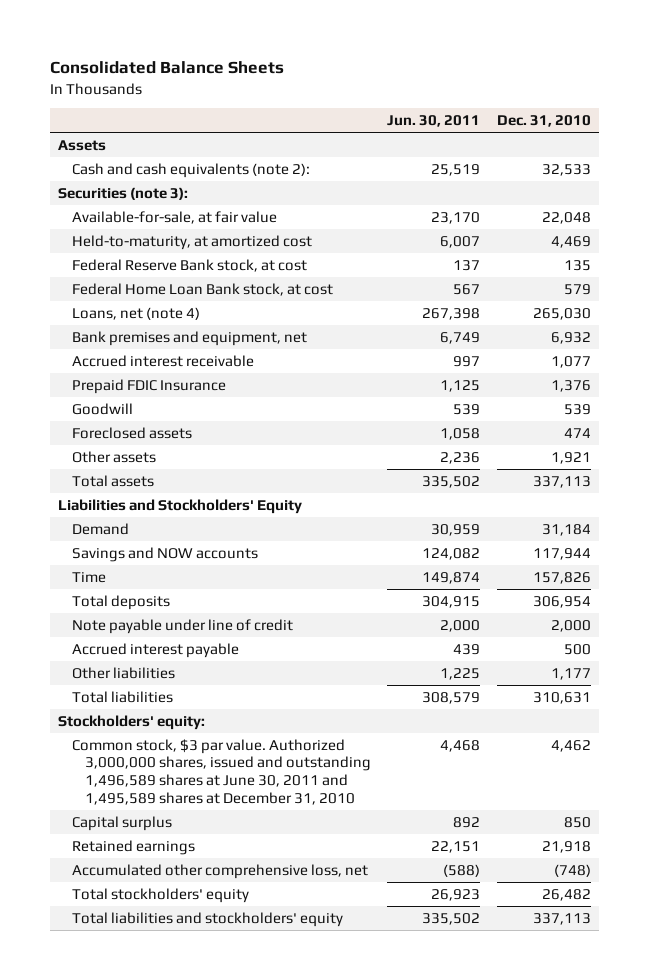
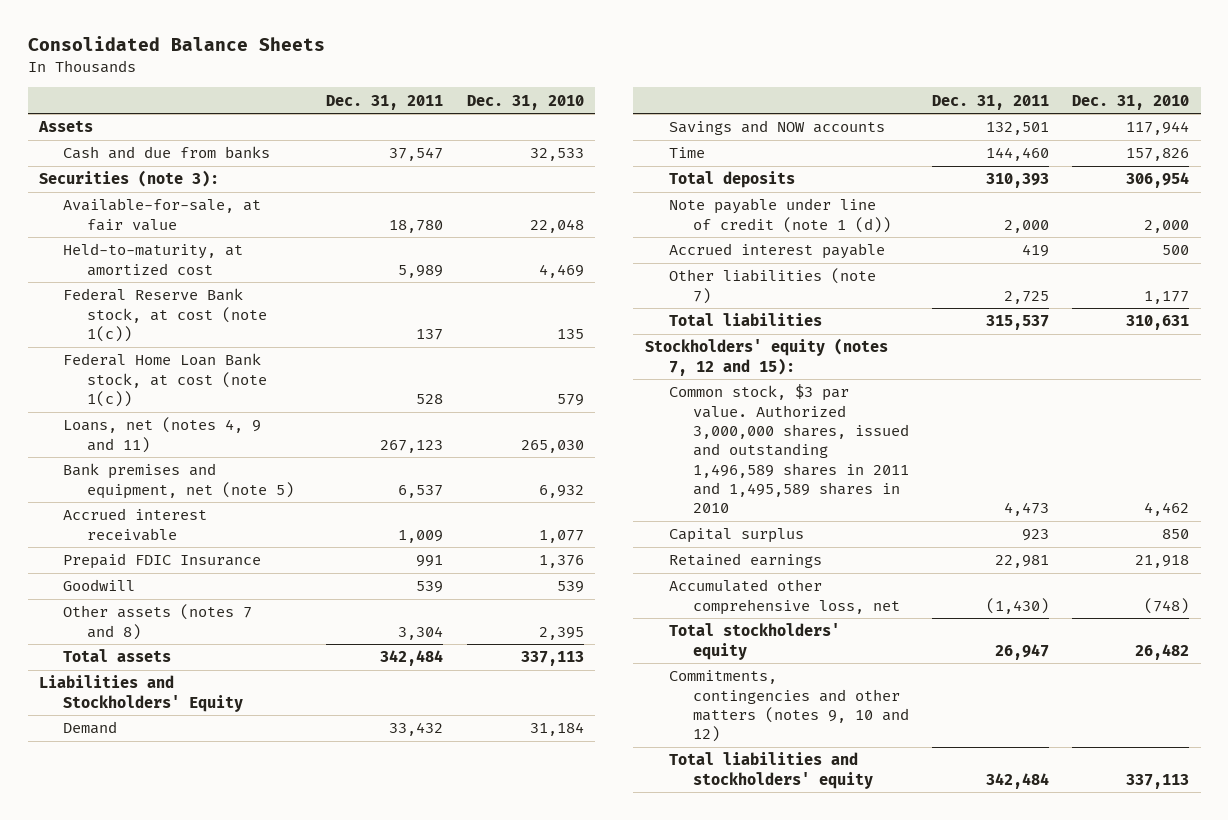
- | Jun. 30, 2011 | Dec. 31, 2010
+ | Dec. 31, 2011 | Dec. 31, 2010
- Cash and cash equivalents (note 2): | 25,519 | 32,533
+ Cash and due from banks | 37,547 | 32,533
- Federal Reserve Bank stock, at cost | 137 | 135
- Federal Home Loan Bank stock, at cost | 567 | 579
- Loans, net (note 4) | 267,398 | 265,030
- Bank premises and equipment, net | 6,749 | 6,932
+ Federal Reserve Bank stock, at cost (note 1(c)) | 137 | 135
+ Federal Home Loan Bank stock, at cost (note 1(c)) | 528 | 579
+ Loans, net (notes 4, 9 and 11) | 267,123 | 265,030
+ Bank premises and equipment, net (note 5) | 6,537 | 6,932
- Foreclosed assets | 1,058 | 474
- Other assets | 2,236 | 1,921
+ Other assets (notes 7 and 8) | 3,304 | 2,395
- Note payable under line of credit | 2,000 | 2,000
+ Note payable under line of credit (note 1 (d)) | 2,000 | 2,000
- Other liabilities | 1,225 | 1,177
+ Other liabilities (note 7) | 2,725 | 1,177
- Stockholders' equity:
- Common stock, $3 par value. Authorized 3,000,000 shares, issued and outstanding 1,496,589 shares at June 30, 2011 and 1,495,589 shares at December 31, 2010 | 4,468 | 4,462
+ Stockholders' equity (notes 7, 12 and 15):
+ Common stock, $3 par value. Authorized 3,000,000 shares, issued and outstanding 1,496,589 shares in 2011 and 1,495,589 shares in 2010 | 4,473 | 4,462
+ Commitments, contingencies and other matters (notes 9, 10 and 12)

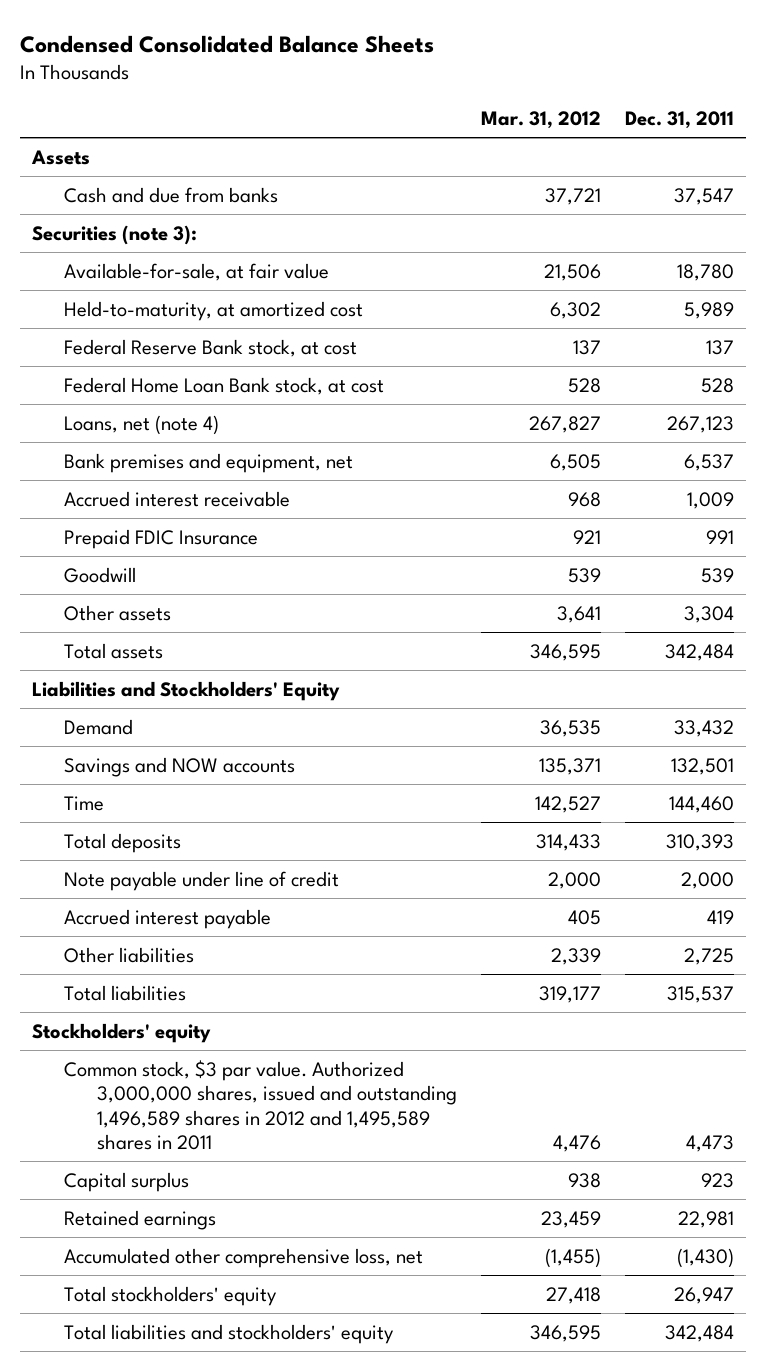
- Consolidated Balance Sheets
+ Condensed Consolidated Balance Sheets
- | Dec. 31, 2011 | Dec. 31, 2010
+ | Mar. 31, 2012 | Dec. 31, 2011
- Federal Reserve Bank stock, at cost (note 1(c)) | 137 | 135
- Federal Home Loan Bank stock, at cost (note 1(c)) | 528 | 579
- Loans, net (notes 4, 9 and 11) | 267,123 | 265,030
- Bank premises and equipment, net (note 5) | 6,537 | 6,932
+ Federal Reserve Bank stock, at cost | 137 | 137
+ Federal Home Loan Bank stock, at cost | 528 | 528
+ Loans, net (note 4) | 267,827 | 267,123
+ Bank premises and equipment, net | 6,505 | 6,537
- Other assets (notes 7 and 8) | 3,304 | 2,395
+ Other assets | 3,641 | 3,304
- Note payable under line of credit (note 1 (d)) | 2,000 | 2,000
+ Note payable under line of credit | 2,000 | 2,000
- Other liabilities (note 7) | 2,725 | 1,177
+ Other liabilities | 2,339 | 2,725
- Stockholders' equity (notes 7, 12 and 15):
- Common stock, $3 par value. Authorized 3,000,000 shares, issued and outstanding 1,496,589 shares in 2011 and 1,495,589 shares in 2010 | 4,473 | 4,462
+ Stockholders' equity
+ Common stock, $3 par value. Authorized 3,000,000 shares, issued and outstanding 1,496,589 shares in 2012 and 1,495,589 shares in 2011 | 4,476 | 4,473
- Commitments, contingencies and other matters (notes 9, 10 and 12)

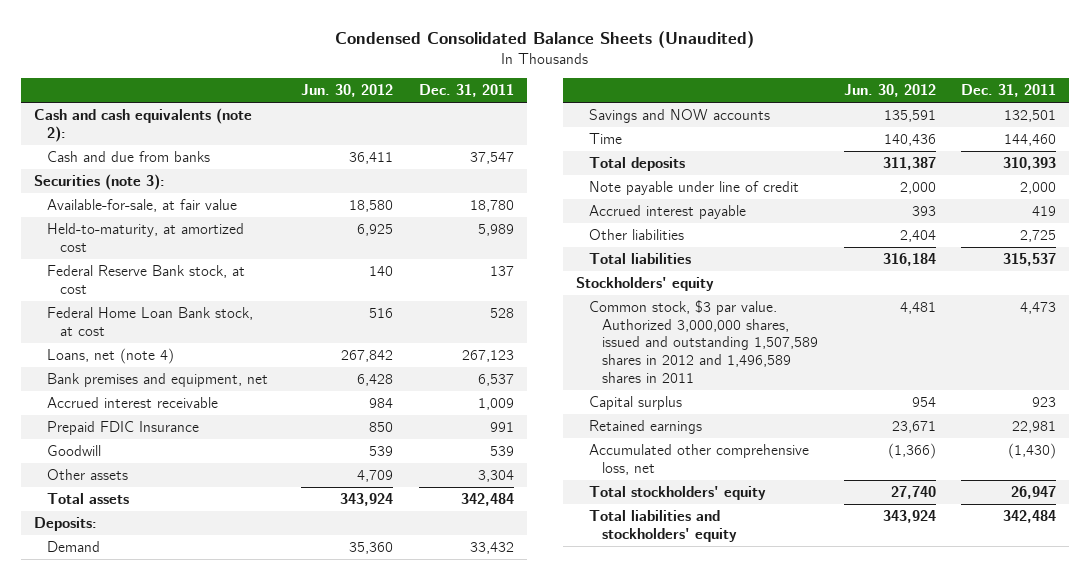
- Condensed Consolidated Balance Sheets
+ Condensed Consolidated Balance Sheets (Unaudited)
- | Mar. 31, 2012 | Dec. 31, 2011
+ | Jun. 30, 2012 | Dec. 31, 2011
- Assets
+ Cash and cash equivalents (note 2):
- Liabilities and Stockholders' Equity
+ Deposits:
- Common stock, $3 par value. Authorized 3,000,000 shares, issued and outstanding 1,496,589 shares in 2012 and 1,495,589 shares in 2011 | 4,476 | 4,473
+ Common stock, $3 par value. Authorized 3,000,000 shares, issued and outstanding 1,507,589 shares in 2012 and 1,496,589 shares in 2011 | 4,481 | 4,473

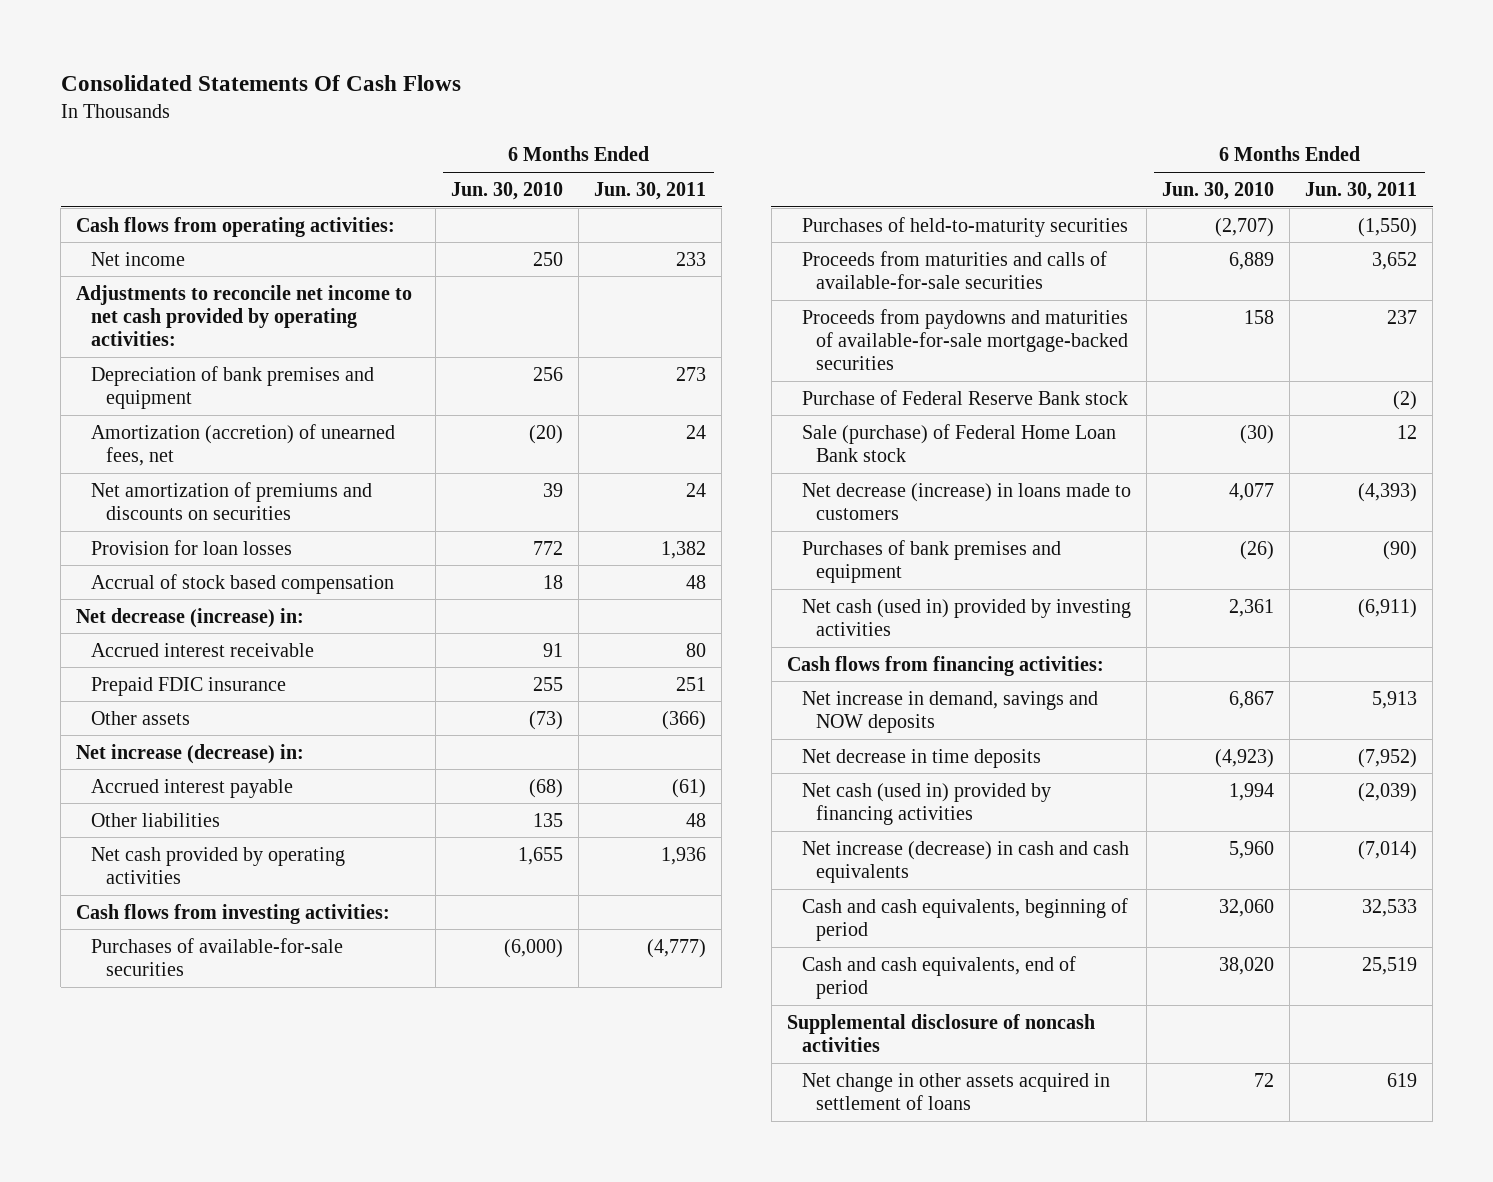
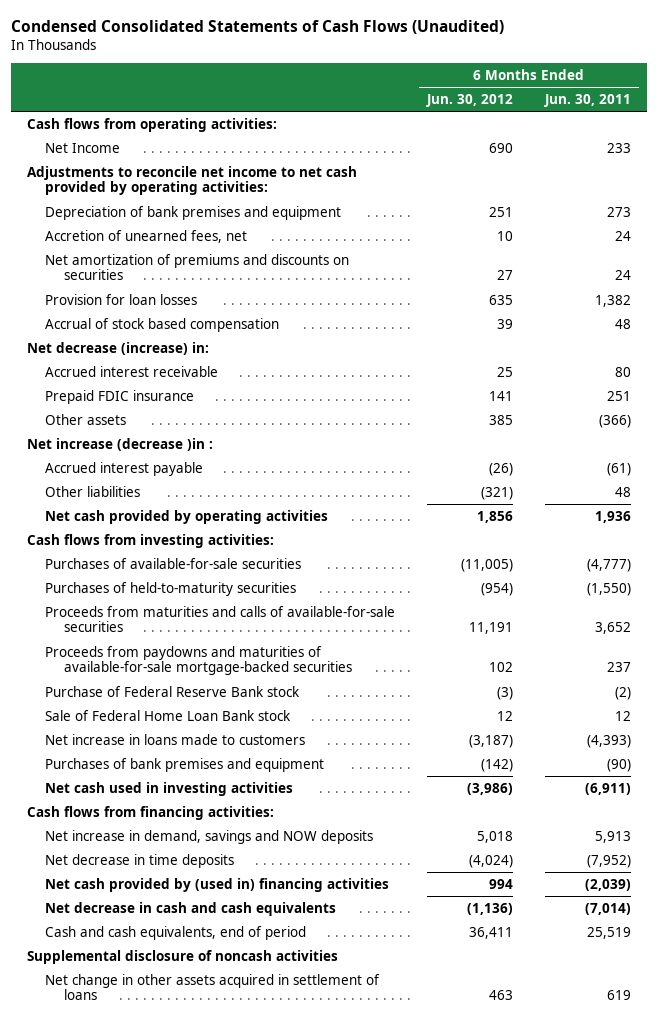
- Consolidated Statements Of Cash Flows
+ Condensed Consolidated Statements of Cash Flows (Unaudited)
- | 6 Months Ended Jun. 30, 2010 | 6 Months Ended Jun. 30, 2011
+ | 6 Months Ended Jun. 30, 2012 | 6 Months Ended Jun. 30, 2011
- Net income | 250 | 233
+ Net Income | 690 | 233
- Amortization (accretion) of unearned fees, net | (20) | 24
+ Accretion of unearned fees, net | 10 | 24
- Net increase (decrease) in:
+ Net increase (decrease )in :
- Sale (purchase) of Federal Home Loan Bank stock | (30) | 12
- Net decrease (increase) in loans made to customers | 4,077 | (4,393)
+ Sale of Federal Home Loan Bank stock | 12 | 12
+ Net increase in loans made to customers | (3,187) | (4,393)
- Net cash (used in) provided by investing activities | 2,361 | (6,911)
+ Net cash used in investing activities | (3,986) | (6,911)
- Net cash (used in) provided by financing activities | 1,994 | (2,039)
- Net increase (decrease) in cash and cash equivalents | 5,960 | (7,014)
- Cash and cash equivalents, beginning of period | 32,060 | 32,533
+ Net cash provided by (used in) financing activities | 994 | (2,039)
+ Net decrease in cash and cash equivalents | (1,136) | (7,014)

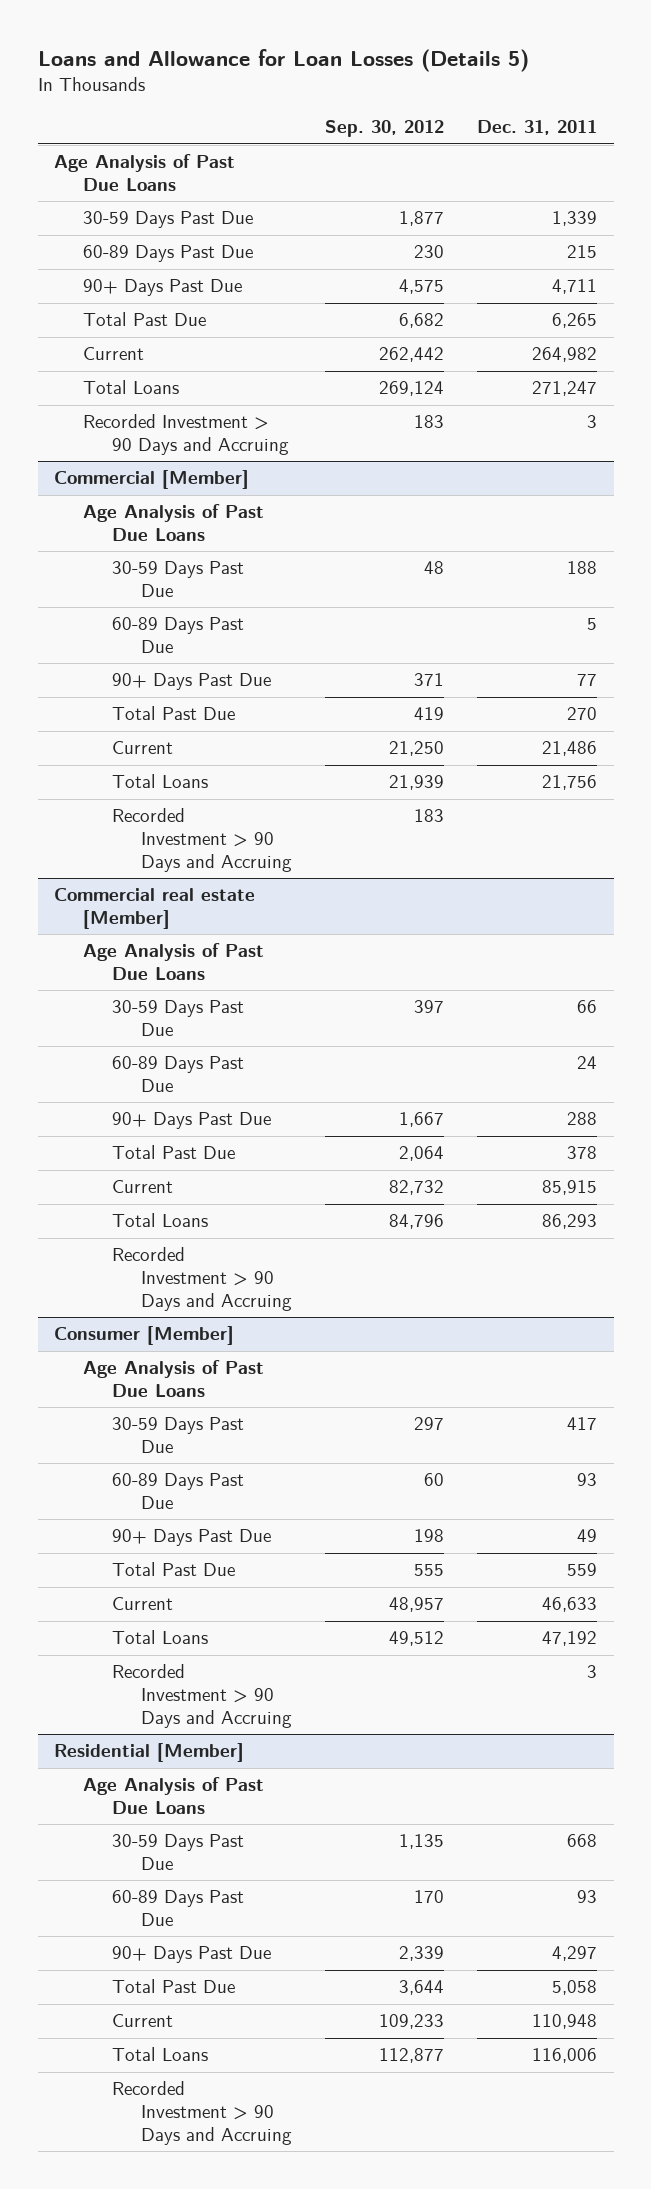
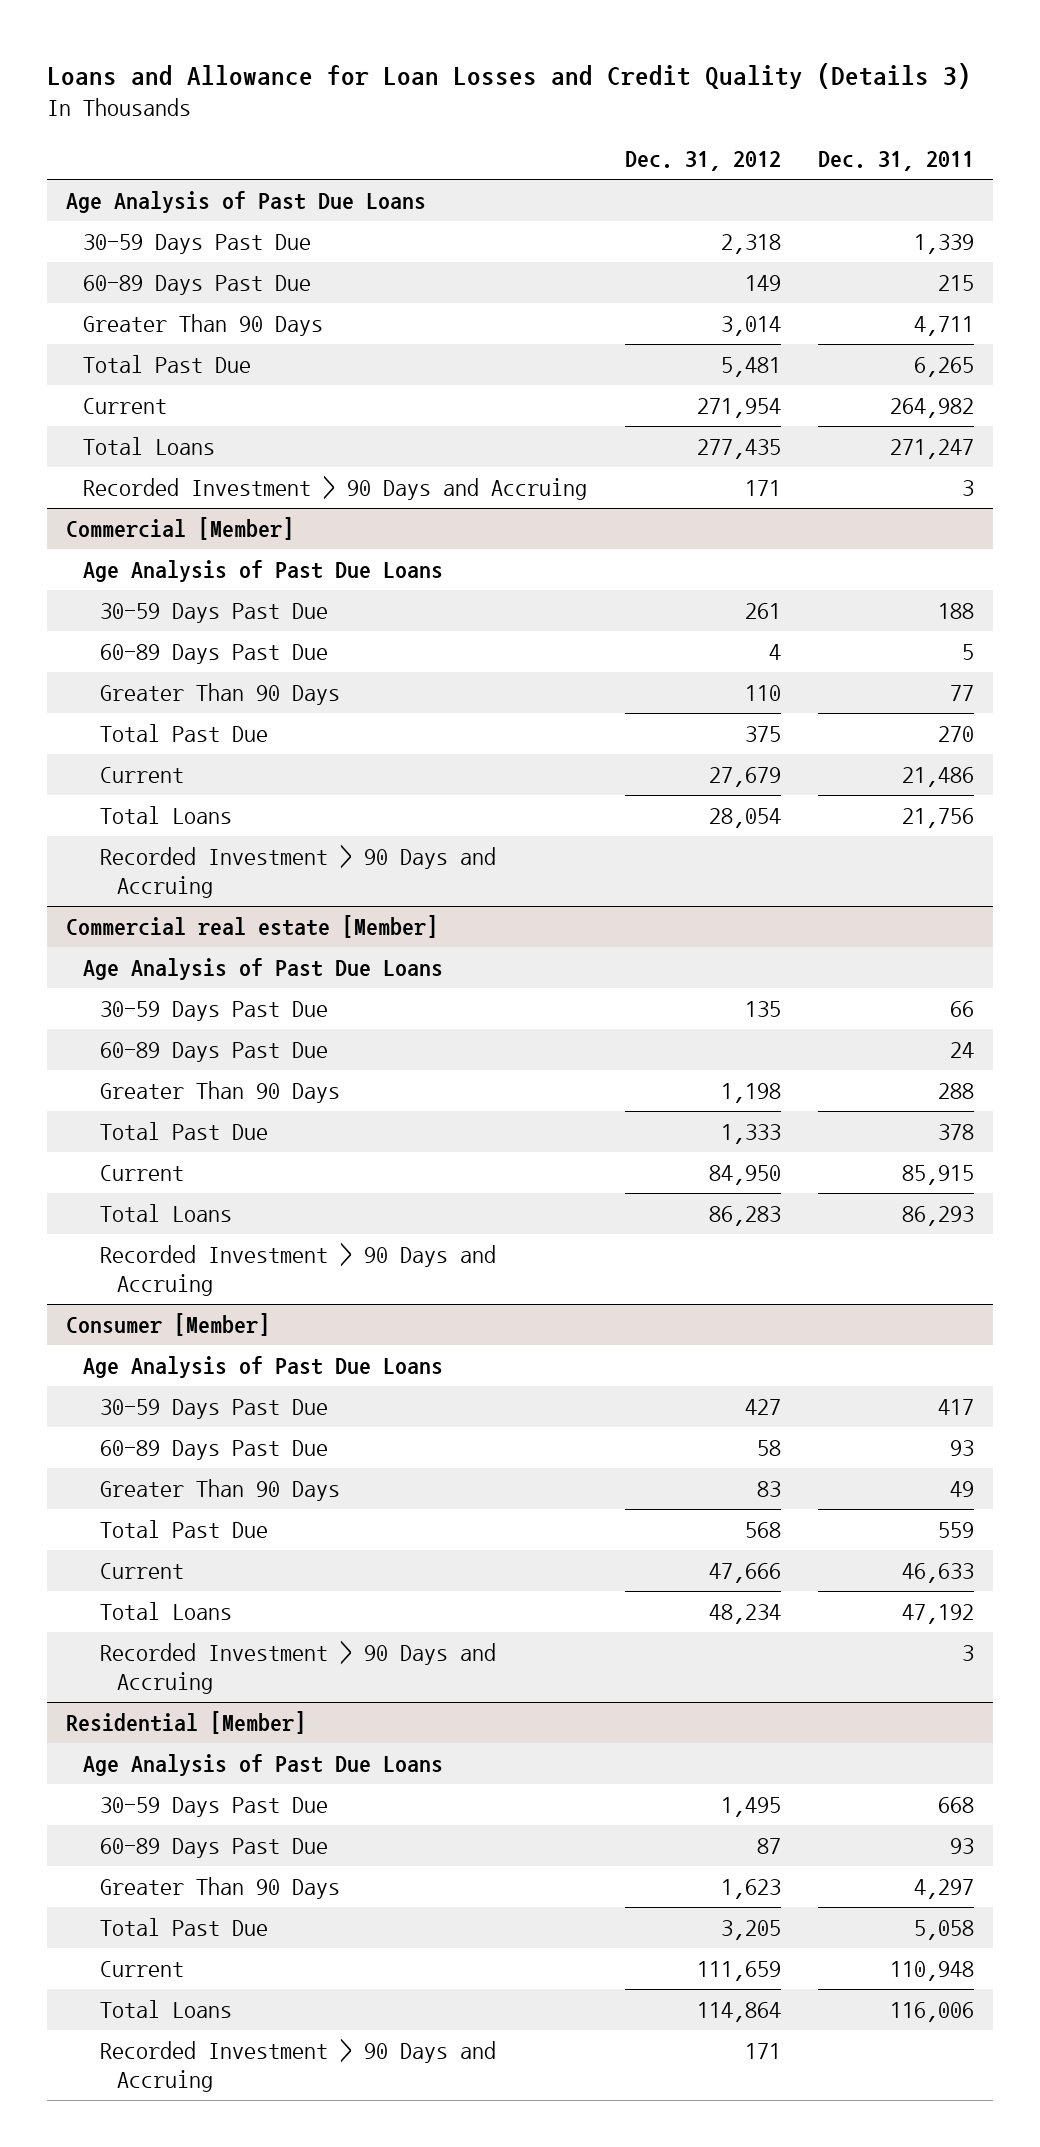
- Loans and Allowance for Loan Losses (Details 5)
+ Loans and Allowance for Loan Losses and Credit Quality (Details 3)
- | Sep. 30, 2012 | Dec. 31, 2011
+ | Dec. 31, 2012 | Dec. 31, 2011
- 90+ Days Past Due | 4,575 | 4,711
+ Greater Than 90 Days | 3,014 | 4,711
@ Commercial [Member]
- 90+ Days Past Due | 371 | 77
+ Greater Than 90 Days | 110 | 77
@ Commercial real estate [Member]
- 90+ Days Past Due | 1,667 | 288
+ Greater Than 90 Days | 1,198 | 288
@ Consumer [Member]
- 90+ Days Past Due | 198 | 49
+ Greater Than 90 Days | 83 | 49
@ Residential [Member]
- 90+ Days Past Due | 2,339 | 4,297
+ Greater Than 90 Days | 1,623 | 4,297

